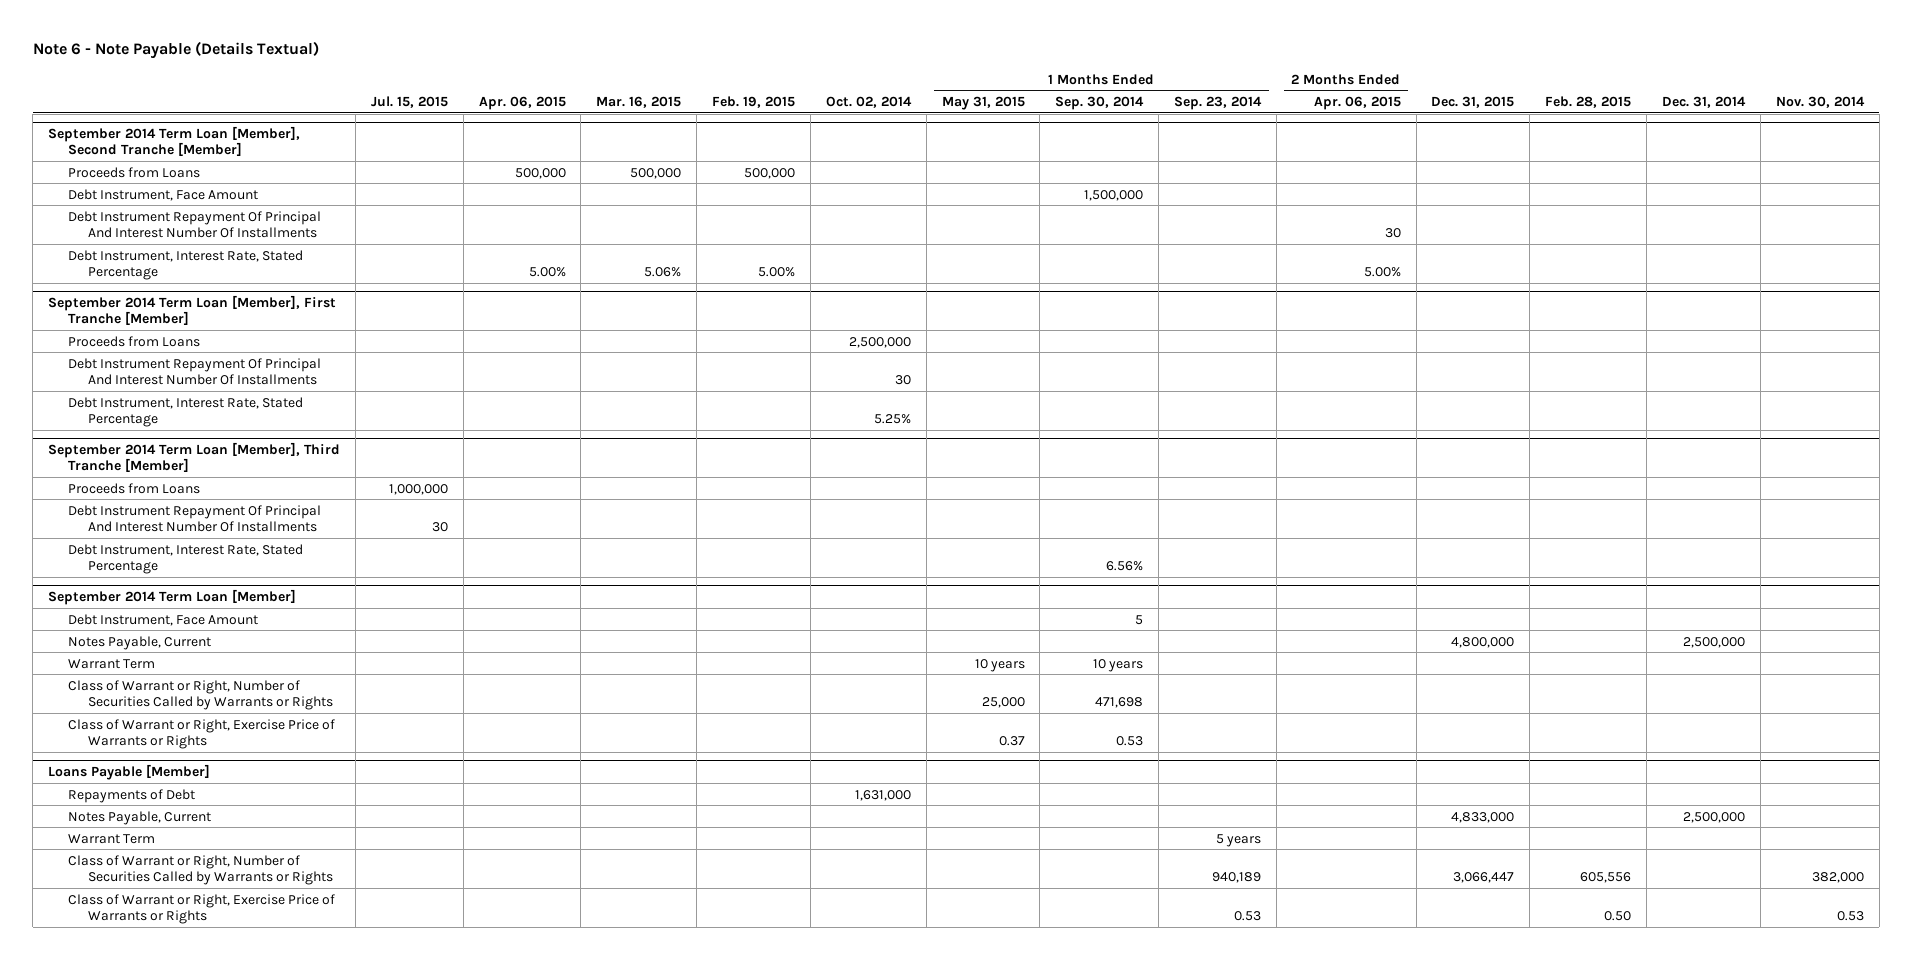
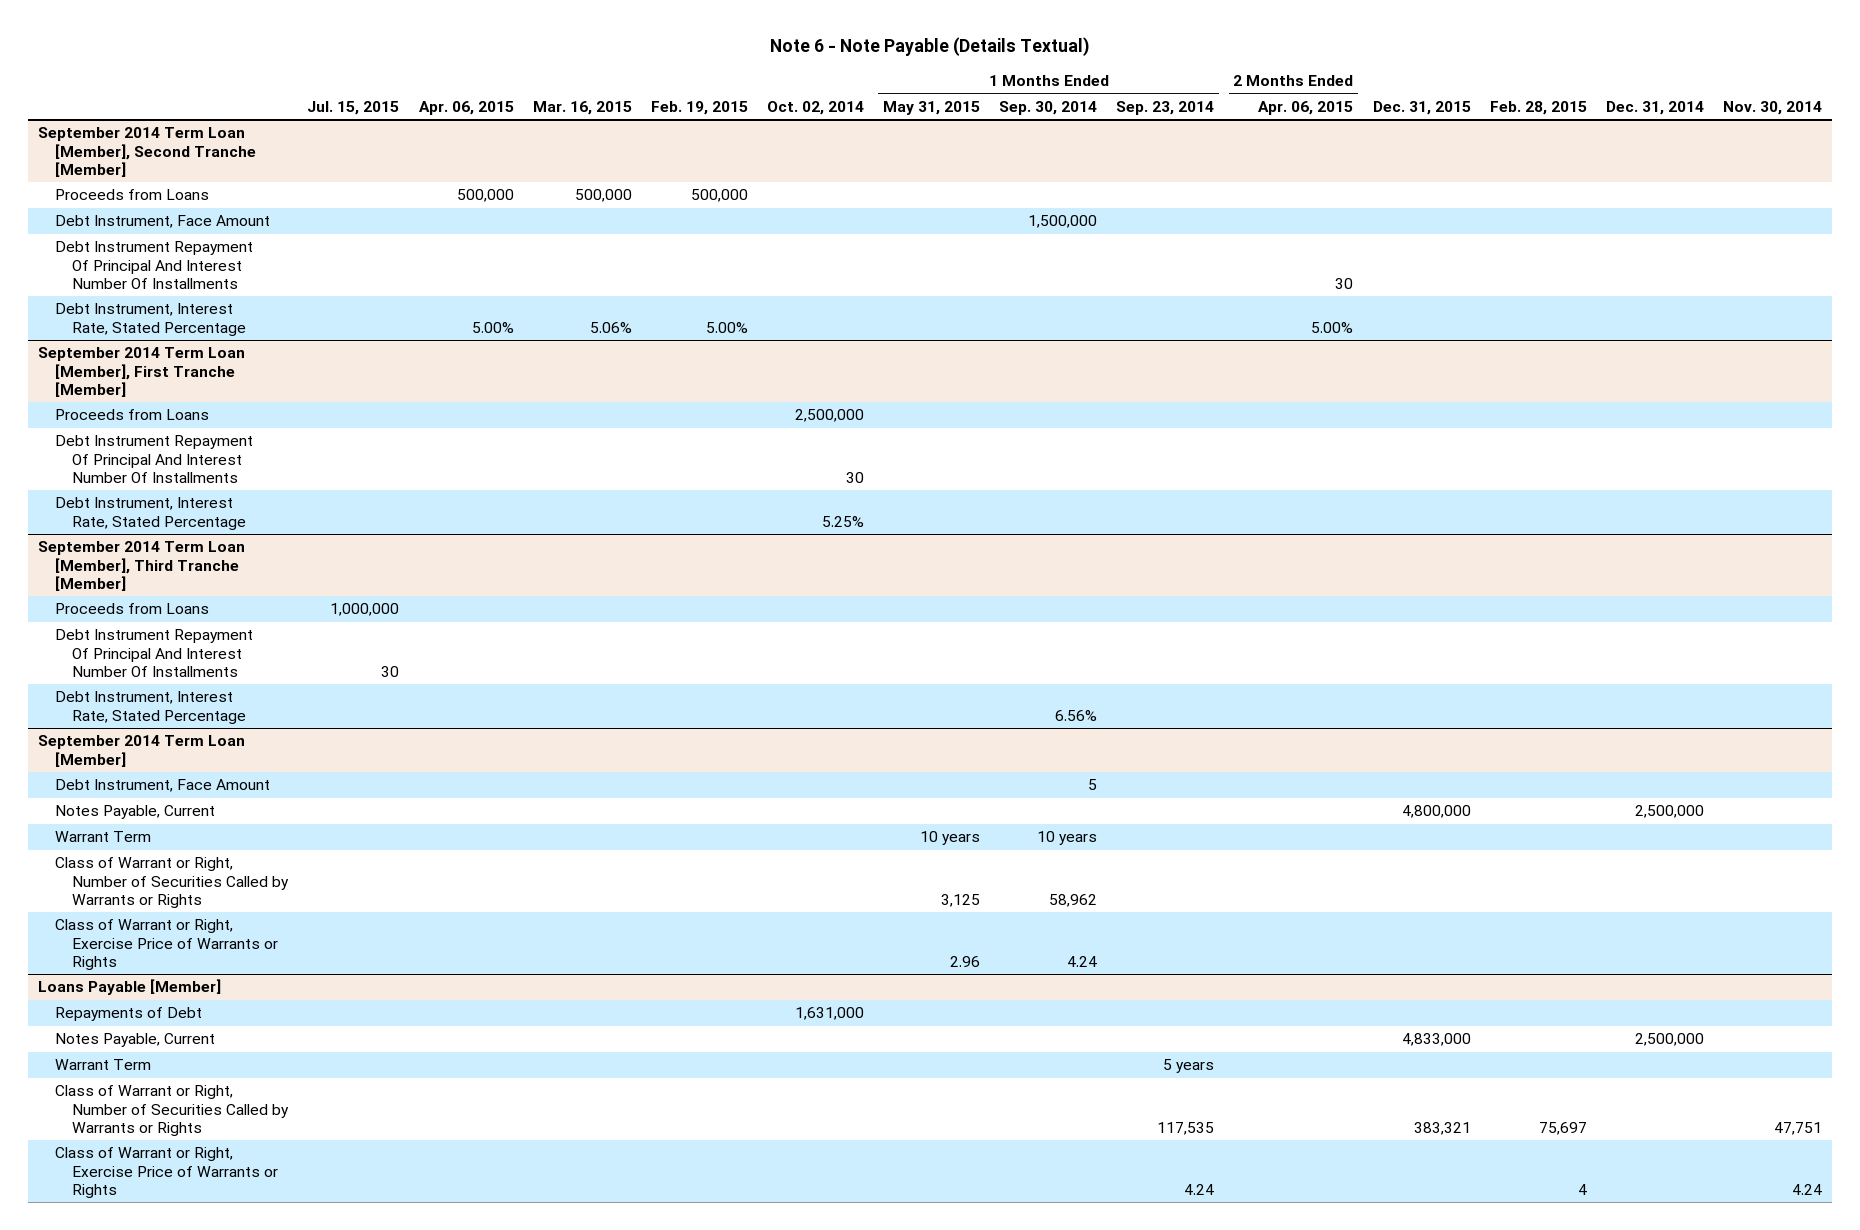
@ September 2014 Term Loan [Member]
- Class of Warrant or Right, Number of Securities Called by Warrants or Rights | | | | | | 25,000 | 471,698 | | | | | |
- Class of Warrant or Right, Exercise Price of Warrants or Rights | | | | | | 0.37 | 0.53 | | | | | |
+ Class of Warrant or Right, Number of Securities Called by Warrants or Rights | | | | | | 3,125 | 58,962 | | | | | |
+ Class of Warrant or Right, Exercise Price of Warrants or Rights | | | | | | 2.96 | 4.24 | | | | | |
@ Loans Payable [Member]
- Class of Warrant or Right, Number of Securities Called by Warrants or Rights | | | | | | | | 940,189 | | 3,066,447 | 605,556 | | 382,000
- Class of Warrant or Right, Exercise Price of Warrants or Rights | | | | | | | | 0.53 | | | 0.50 | | 0.53
+ Class of Warrant or Right, Number of Securities Called by Warrants or Rights | | | | | | | | 117,535 | | 383,321 | 75,697 | | 47,751
+ Class of Warrant or Right, Exercise Price of Warrants or Rights | | | | | | | | 4.24 | | | 4 | | 4.24

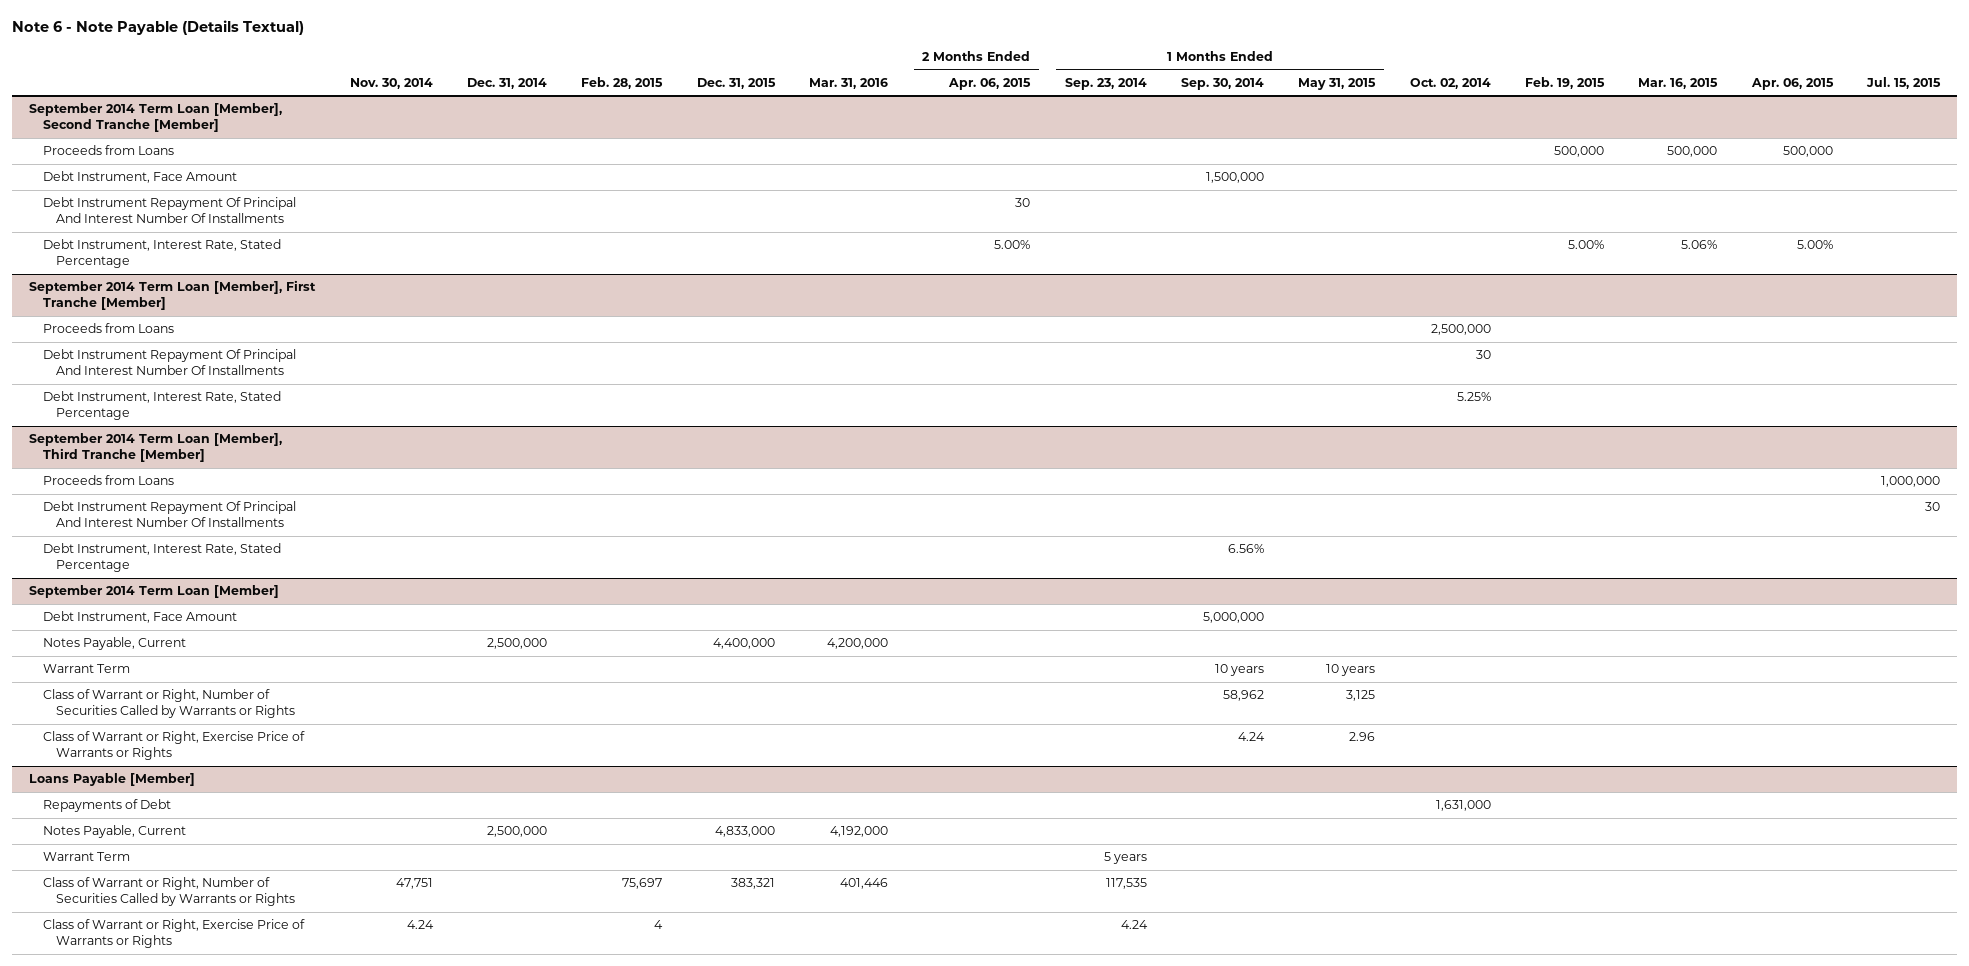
- | Jul. 15, 2015 | Apr. 06, 2015 | Mar. 16, 2015 | Feb. 19, 2015 | Oct. 02, 2014 | 1 Months Ended May 31, 2015 | 1 Months Ended Sep. 30, 2014 | 1 Months Ended Sep. 23, 2014 | 2 Months Ended Apr. 06, 2015 | Dec. 31, 2015 | Feb. 28, 2015 | Dec. 31, 2014 | Nov. 30, 2014
+ | Nov. 30, 2014 | Dec. 31, 2014 | Feb. 28, 2015 | Dec. 31, 2015 | Mar. 31, 2016 | 2 Months Ended Apr. 06, 2015 | 1 Months Ended Sep. 23, 2014 | 1 Months Ended Sep. 30, 2014 | 1 Months Ended May 31, 2015 | Oct. 02, 2014 | Feb. 19, 2015 | Mar. 16, 2015 | Apr. 06, 2015 | Jul. 15, 2015
@ September 2014 Term Loan [Member]
- Debt Instrument, Face Amount | | | | | | | 5 | | | | | |
- Notes Payable, Current | | | | | | | | | | 4,800,000 | | 2,500,000 |
+ Debt Instrument, Face Amount | | | | | | | | 5,000,000 | | | | | |
+ Notes Payable, Current | | 2,500,000 | | 4,400,000 | 4,200,000 | | | | | | | | |

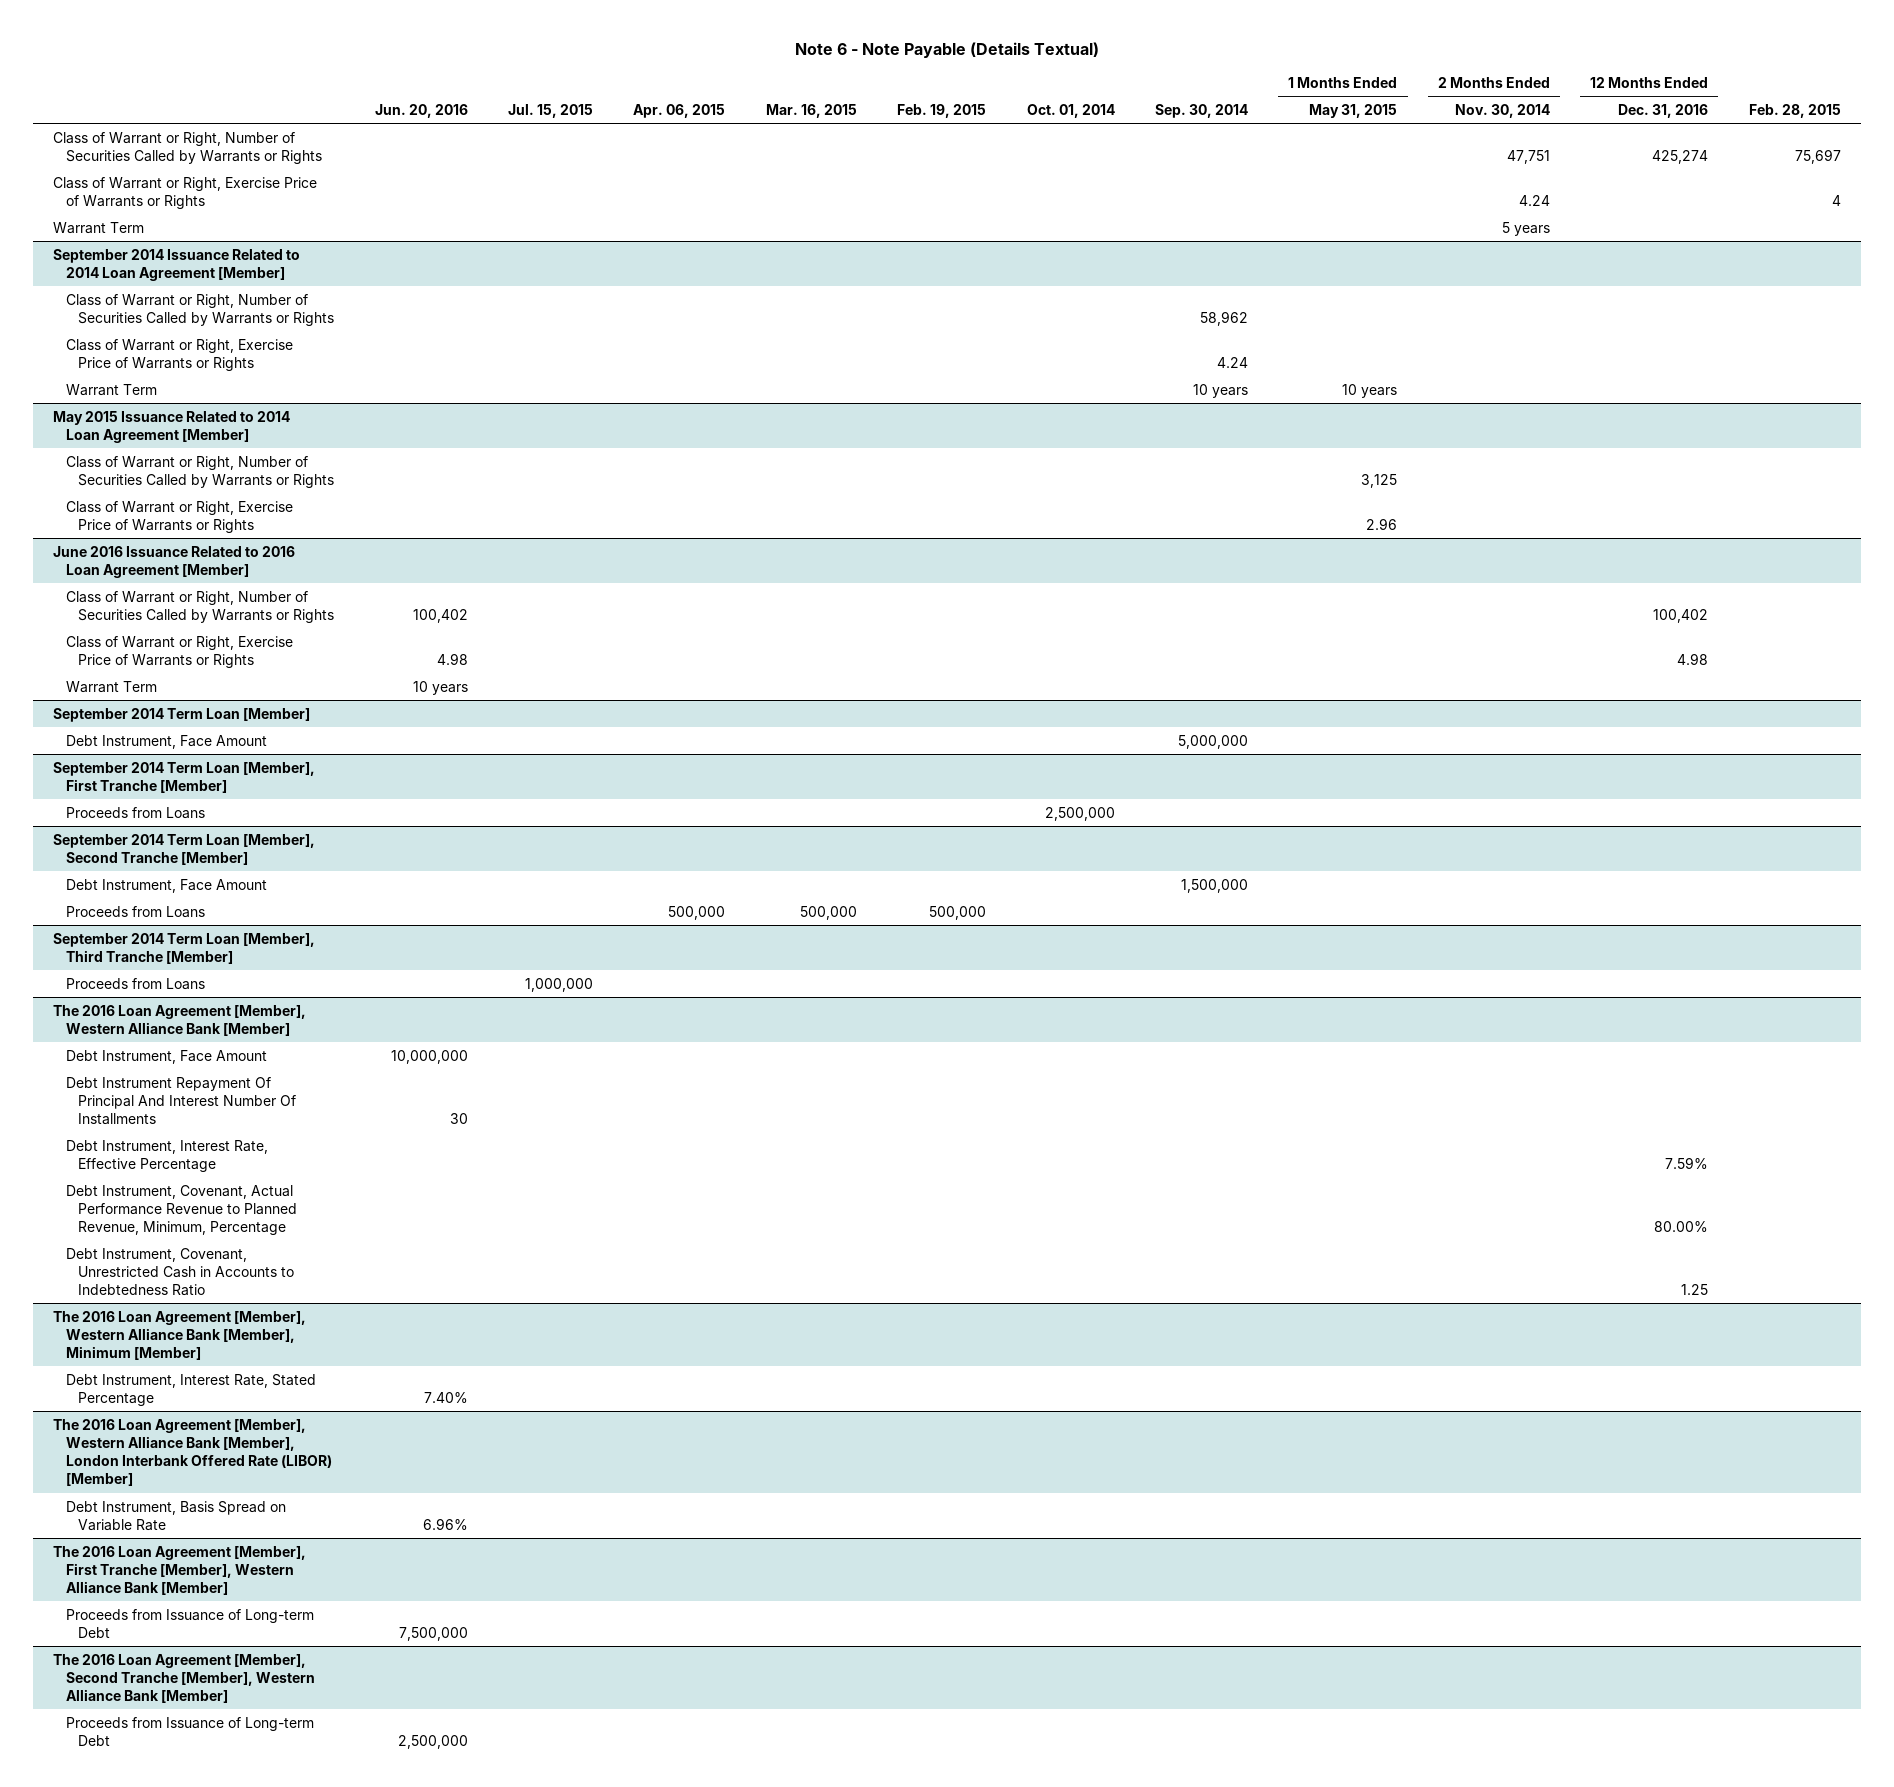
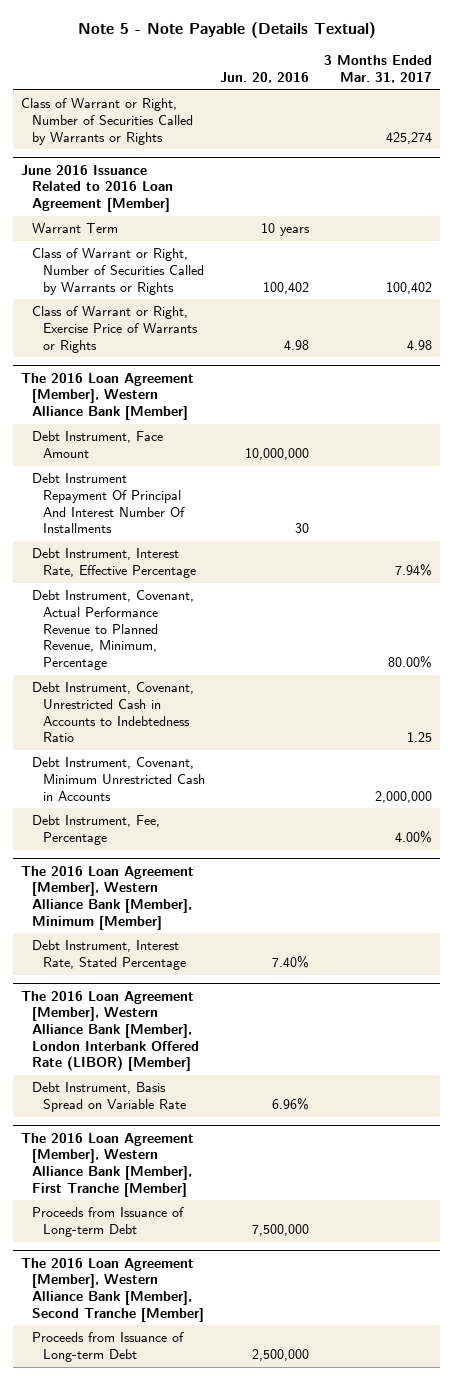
- Note 6 - Note Payable (Details Textual)
+ Note 5 - Note Payable (Details Textual)
- | Jun. 20, 2016 | Jul. 15, 2015 | Apr. 06, 2015 | Mar. 16, 2015 | Feb. 19, 2015 | Oct. 01, 2014 | Sep. 30, 2014 | 1 Months Ended May 31, 2015 | 2 Months Ended Nov. 30, 2014 | 12 Months Ended Dec. 31, 2016 | Feb. 28, 2015
+ | Jun. 20, 2016 | 3 Months Ended Mar. 31, 2017
- Class of Warrant or Right, Exercise Price of Warrants or Rights | | | | | | | | | 4.24 | | 4
- Warrant Term | | | | | | | | | 5 years | |
- September 2014 Issuance Related to 2014 Loan Agreement [Member]
- Class of Warrant or Right, Number of Securities Called by Warrants or Rights | | | | | | | 58,962 | | | |
- Class of Warrant or Right, Exercise Price of Warrants or Rights | | | | | | | 4.24 | | | |
- Warrant Term | | | | | | | 10 years | 10 years | | |
- May 2015 Issuance Related to 2014 Loan Agreement [Member]
- Class of Warrant or Right, Number of Securities Called by Warrants or Rights | | | | | | | | 3,125 | | |
- Class of Warrant or Right, Exercise Price of Warrants or Rights | | | | | | | | 2.96 | | |
@ June 2016 Issuance Related to 2016 Loan Agreement [Member]
moved up: Warrant Term | 10 years |
- September 2014 Term Loan [Member]
- Debt Instrument, Face Amount | | | | | | | 5,000,000 | | | |
- September 2014 Term Loan [Member], First Tranche [Member]
- Proceeds from Loans | | | | | | 2,500,000 | | | | |
- September 2014 Term Loan [Member], Second Tranche [Member]
- Debt Instrument, Face Amount | | | | | | | 1,500,000 | | | |
- Proceeds from Loans | | | 500,000 | 500,000 | 500,000 | | | | | |
- September 2014 Term Loan [Member], Third Tranche [Member]
- Proceeds from Loans | | 1,000,000 | | | | | | | | |
@ The 2016 Loan Agreement [Member], Western Alliance Bank [Member]
+ Debt Instrument, Covenant, Minimum Unrestricted Cash in Accounts | | 2,000,000
+ Debt Instrument, Fee, Percentage | | 4.00%
- The 2016 Loan Agreement [Member], First Tranche [Member], Western Alliance Bank [Member]
+ The 2016 Loan Agreement [Member], Western Alliance Bank [Member], First Tranche [Member]
- The 2016 Loan Agreement [Member], Second Tranche [Member], Western Alliance Bank [Member]
+ The 2016 Loan Agreement [Member], Western Alliance Bank [Member], Second Tranche [Member]

